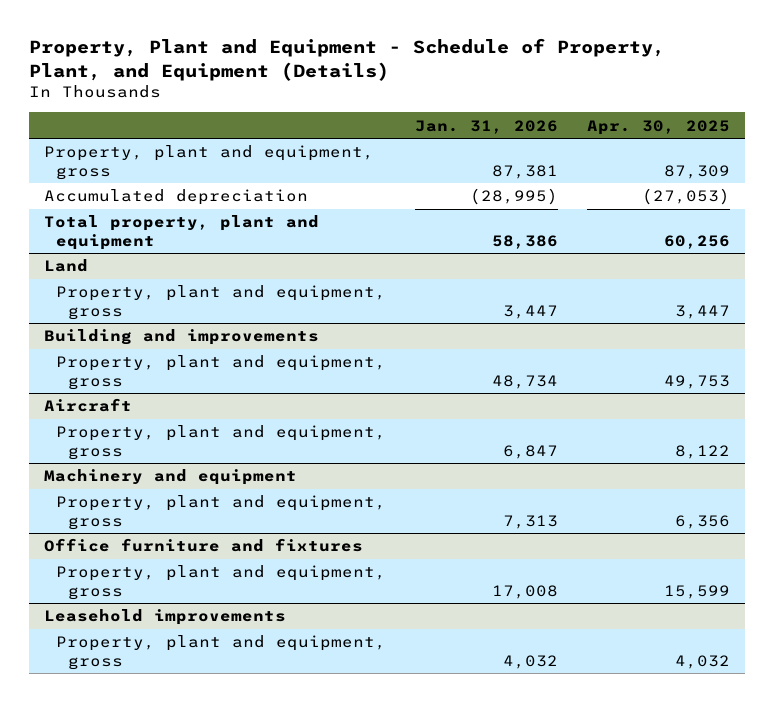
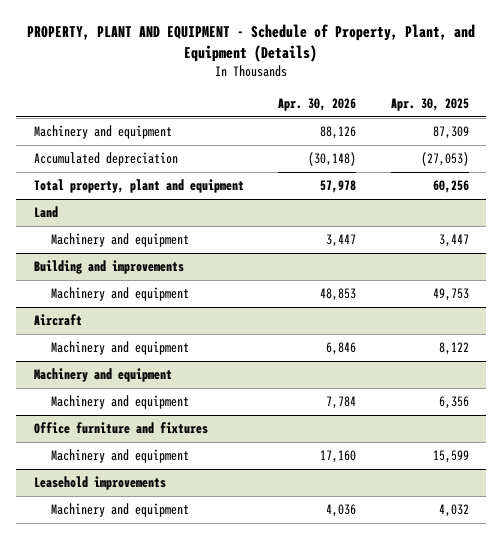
- Property, Plant and Equipment - Schedule of Property, Plant, and Equipment (Details)
+ PROPERTY, PLANT AND EQUIPMENT - Schedule of Property, Plant, and Equipment (Details)
- | Jan. 31, 2026 | Apr. 30, 2025
+ | Apr. 30, 2026 | Apr. 30, 2025
- Property, plant and equipment, gross | 87,381 | 87,309
+ Machinery and equipment | 88,126 | 87,309
@ Land
- Property, plant and equipment, gross | 3,447 | 3,447
+ Machinery and equipment | 3,447 | 3,447
@ Building and improvements
- Property, plant and equipment, gross | 48,734 | 49,753
+ Machinery and equipment | 48,853 | 49,753
@ Aircraft
- Property, plant and equipment, gross | 6,847 | 8,122
+ Machinery and equipment | 6,846 | 8,122
@ Machinery and equipment
- Property, plant and equipment, gross | 7,313 | 6,356
+ Machinery and equipment | 7,784 | 6,356
@ Office furniture and fixtures
- Property, plant and equipment, gross | 17,008 | 15,599
+ Machinery and equipment | 17,160 | 15,599
@ Leasehold improvements
- Property, plant and equipment, gross | 4,032 | 4,032
+ Machinery and equipment | 4,036 | 4,032

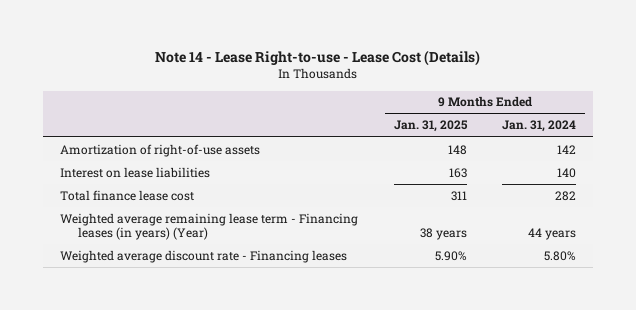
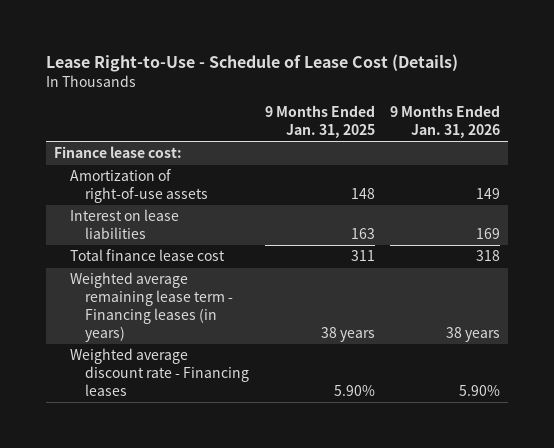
- Note 14 - Lease Right-to-use - Lease Cost (Details)
+ Lease Right-to-Use - Schedule of Lease Cost (Details)
- | 9 Months Ended Jan. 31, 2025 | 9 Months Ended Jan. 31, 2024
+ | 9 Months Ended Jan. 31, 2025 | 9 Months Ended Jan. 31, 2026
+ Finance lease cost:
- Weighted average remaining lease term - Financing leases (in years) (Year) | 38 years | 44 years
+ Weighted average remaining lease term - Financing leases (in years) | 38 years | 38 years

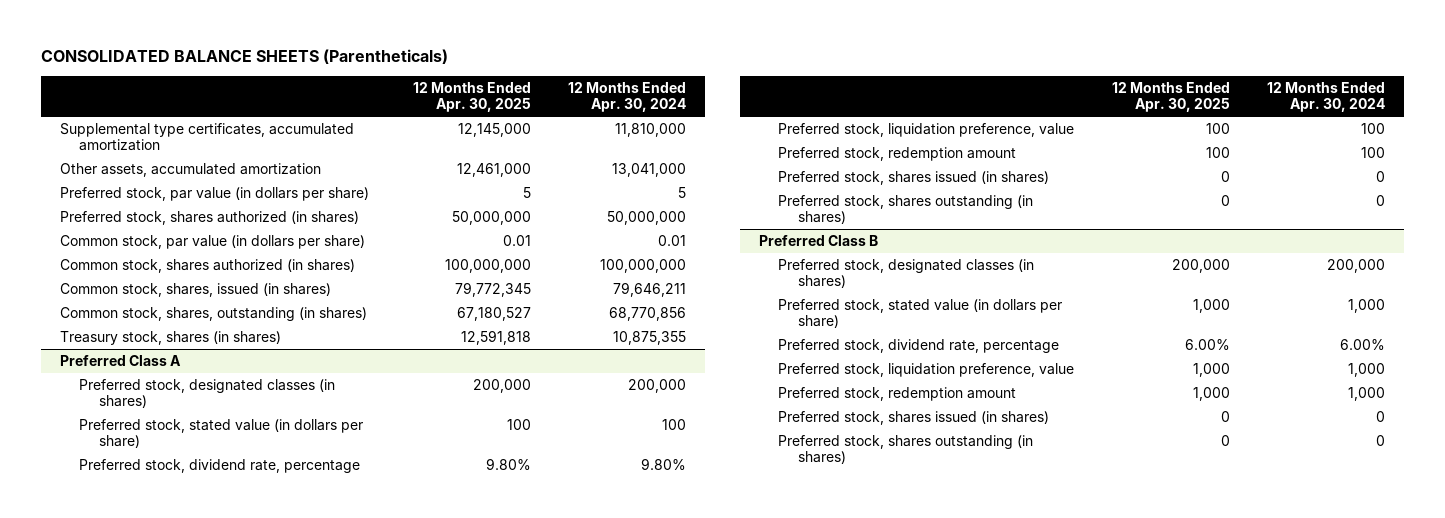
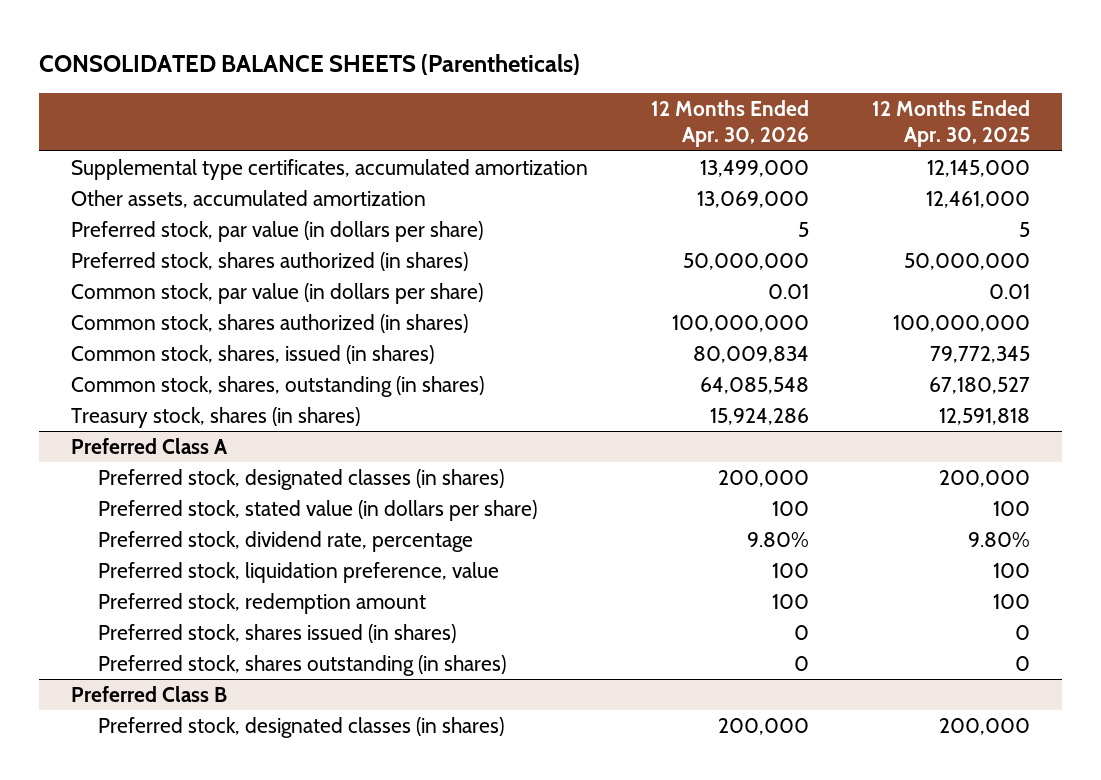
- | 12 Months Ended Apr. 30, 2025 | 12 Months Ended Apr. 30, 2024
+ | 12 Months Ended Apr. 30, 2026 | 12 Months Ended Apr. 30, 2025
@ Preferred Class B
- Preferred stock, stated value (in dollars per share) | 1,000 | 1,000
- Preferred stock, dividend rate, percentage | 6.00% | 6.00%
- Preferred stock, liquidation preference, value | 1,000 | 1,000
- Preferred stock, redemption amount | 1,000 | 1,000
- Preferred stock, shares issued (in shares) | 0 | 0
- Preferred stock, shares outstanding (in shares) | 0 | 0

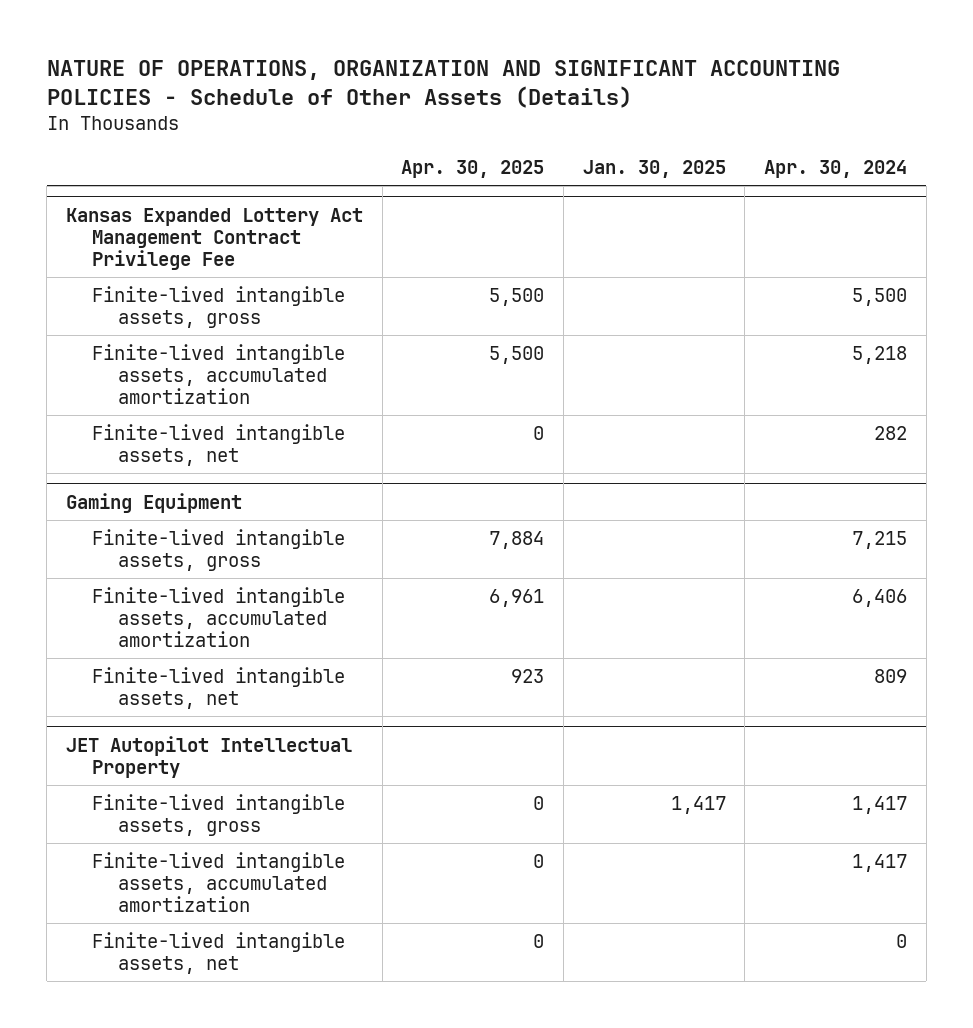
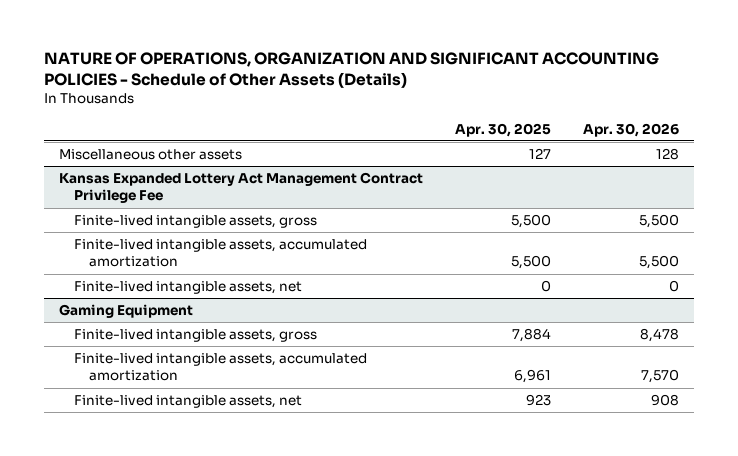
- | Apr. 30, 2025 | Jan. 30, 2025 | Apr. 30, 2024
+ | Apr. 30, 2025 | Apr. 30, 2026
+ Miscellaneous other assets | 127 | 128
- JET Autopilot Intellectual Property
- Finite-lived intangible assets, gross | 0 | 1,417 | 1,417
- Finite-lived intangible assets, accumulated amortization | 0 | | 1,417
- Finite-lived intangible assets, net | 0 | | 0

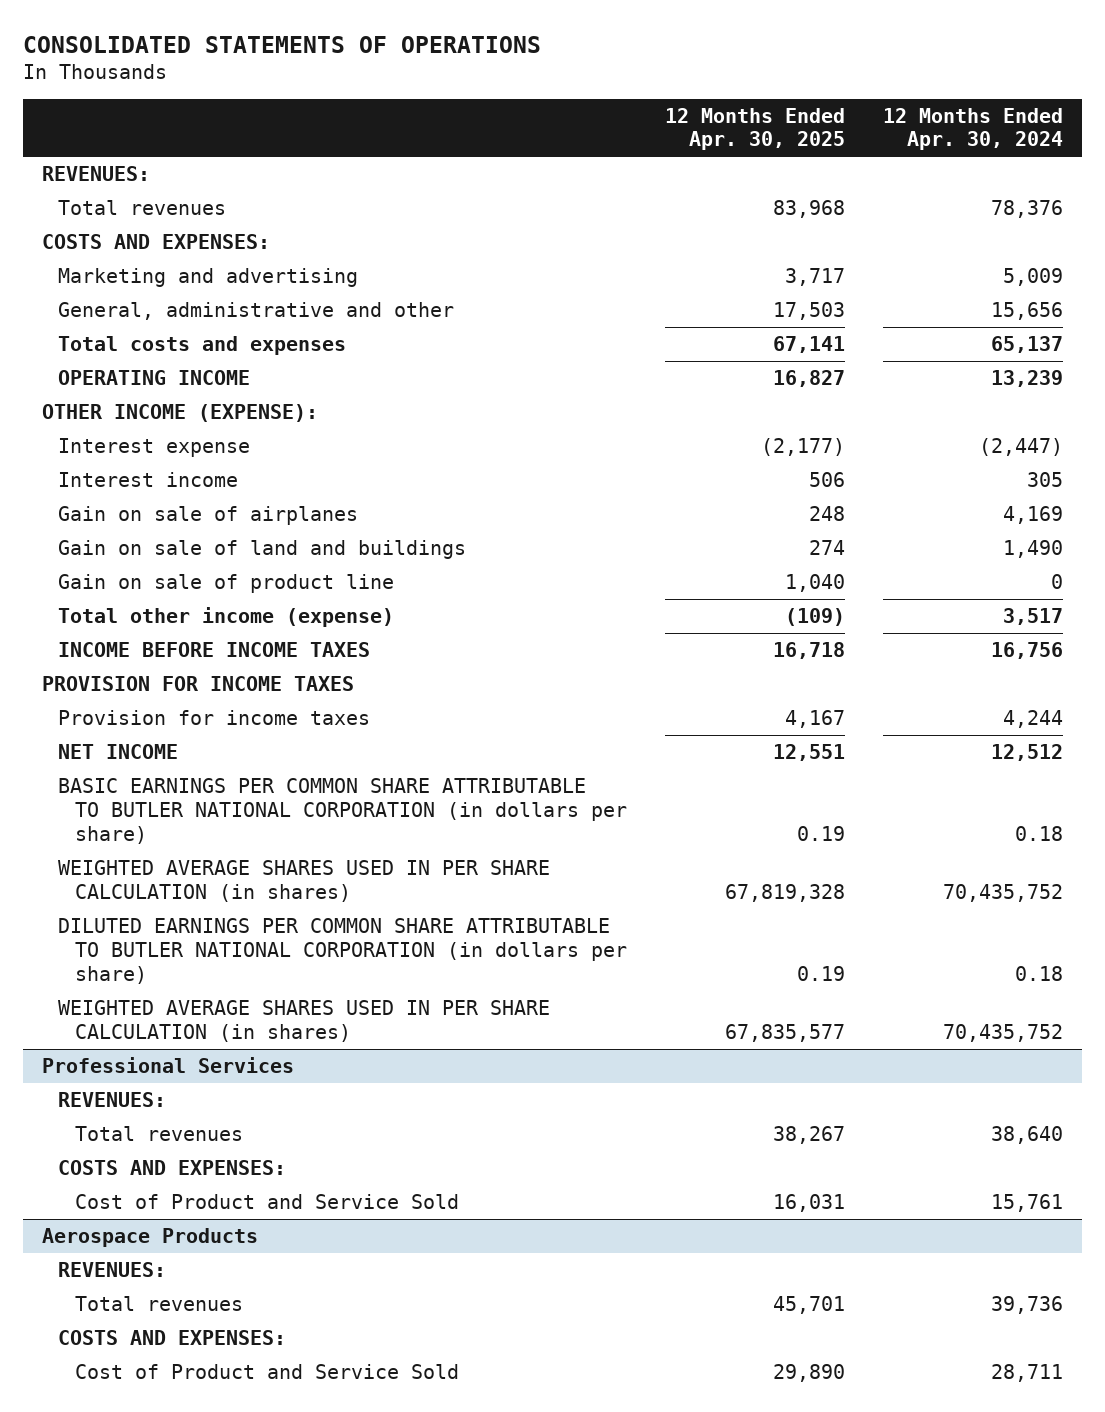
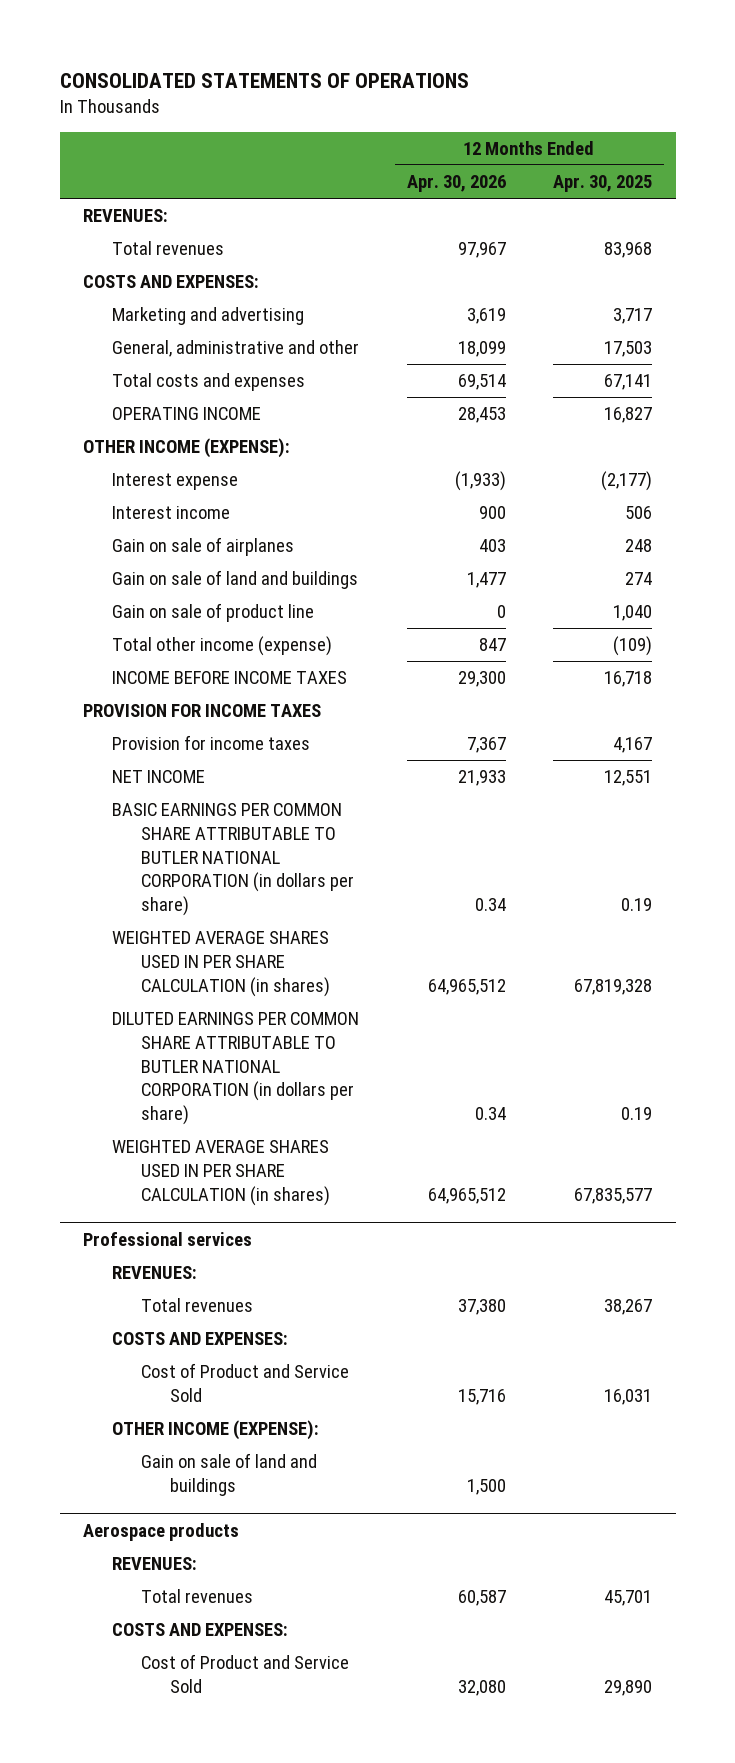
- | 12 Months Ended Apr. 30, 2025 | 12 Months Ended Apr. 30, 2024
+ | 12 Months Ended Apr. 30, 2026 | 12 Months Ended Apr. 30, 2025
- Professional Services
+ Professional services
- Aerospace Products
+ OTHER INCOME (EXPENSE):
+ Gain on sale of land and buildings | 1,500 |
+ Aerospace products

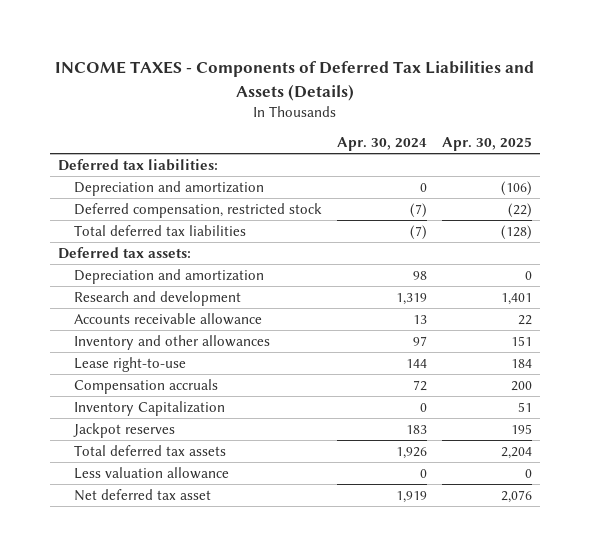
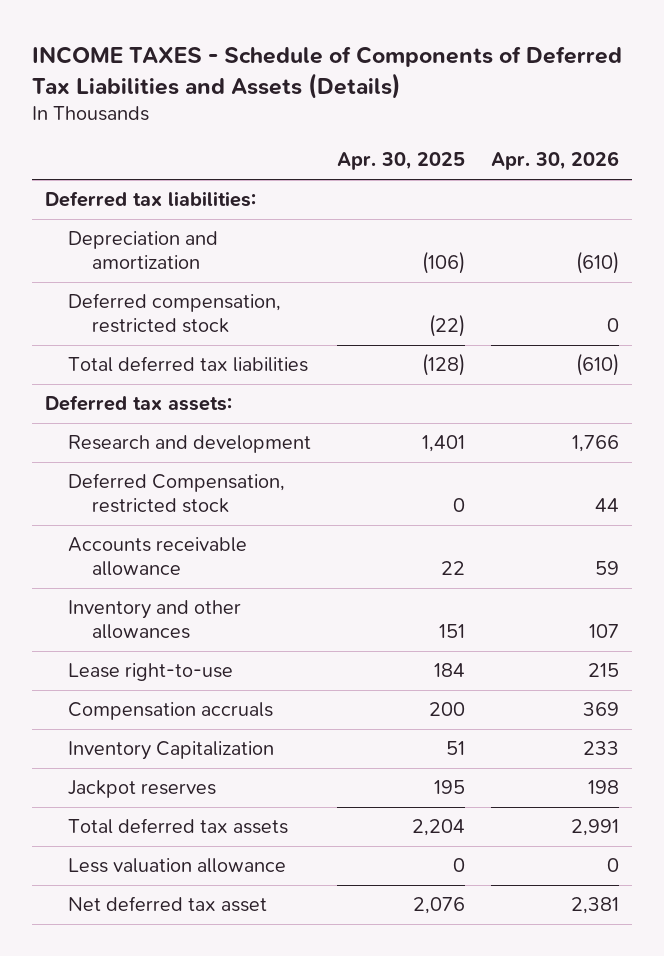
- INCOME TAXES - Components of Deferred Tax Liabilities and Assets (Details)
+ INCOME TAXES - Schedule of Components of Deferred Tax Liabilities and Assets (Details)
- | Apr. 30, 2024 | Apr. 30, 2025
+ | Apr. 30, 2025 | Apr. 30, 2026
- Depreciation and amortization | 98 | 0
+ Deferred Compensation, restricted stock | 0 | 44

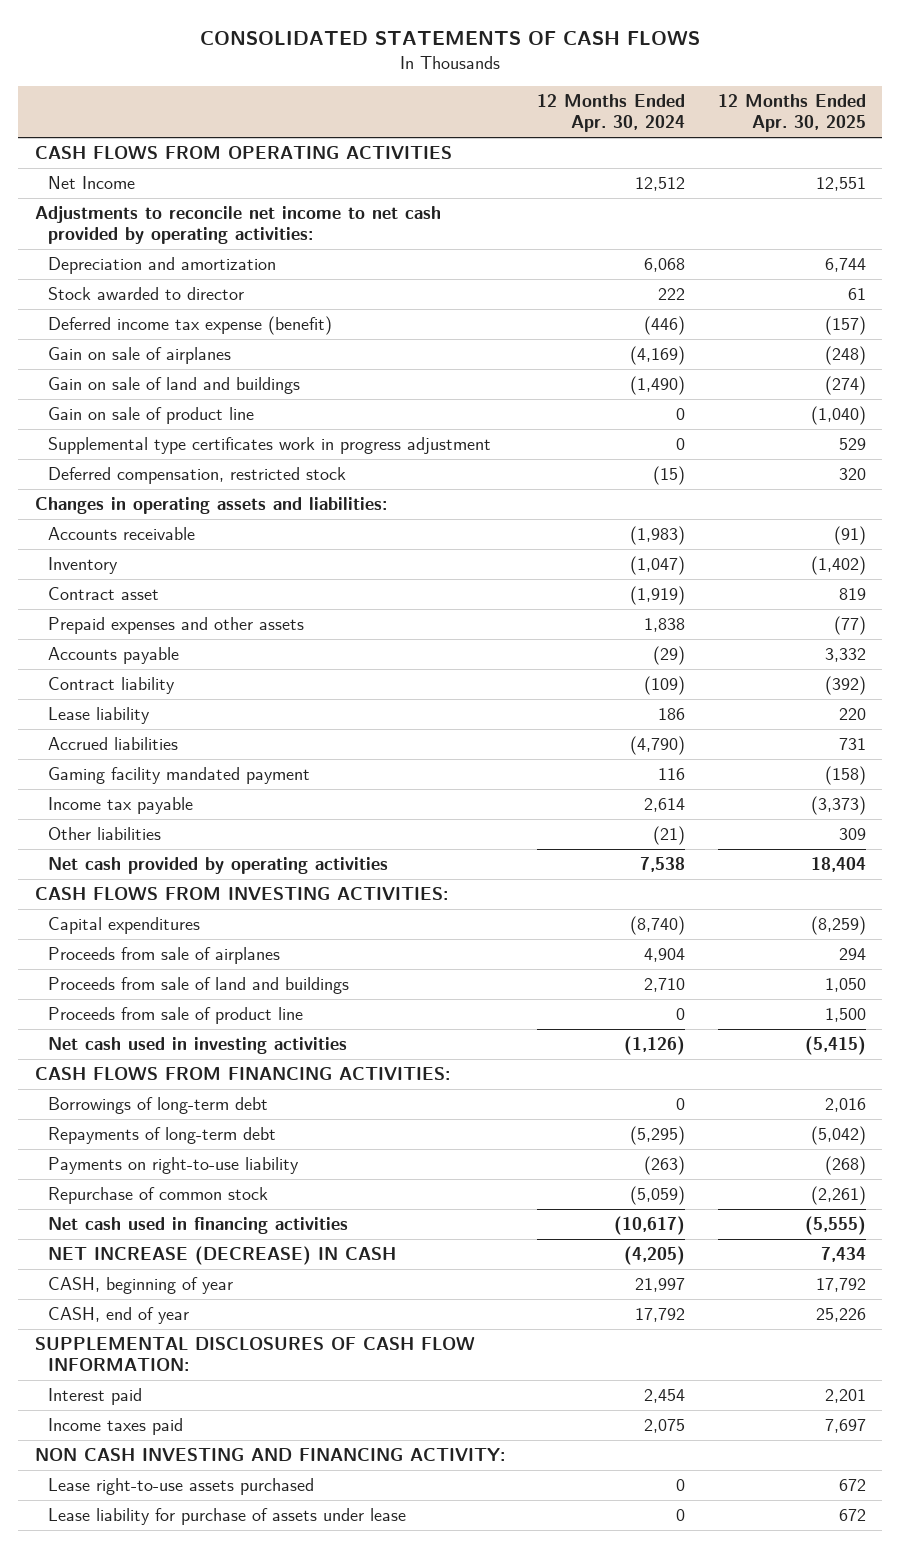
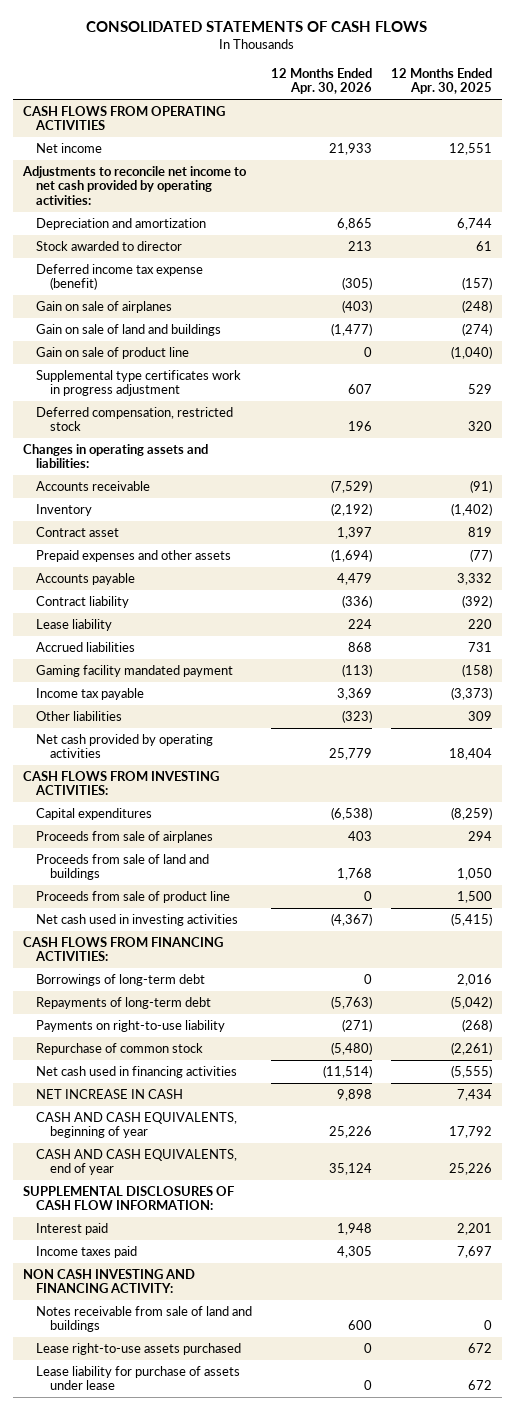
- | 12 Months Ended Apr. 30, 2024 | 12 Months Ended Apr. 30, 2025
+ | 12 Months Ended Apr. 30, 2026 | 12 Months Ended Apr. 30, 2025
- Net Income | 12,512 | 12,551
+ Net income | 21,933 | 12,551
- NET INCREASE (DECREASE) IN CASH | (4,205) | 7,434
- CASH, beginning of year | 21,997 | 17,792
- CASH, end of year | 17,792 | 25,226
+ NET INCREASE IN CASH | 9,898 | 7,434
+ CASH AND CASH EQUIVALENTS, beginning of year | 25,226 | 17,792
+ CASH AND CASH EQUIVALENTS, end of year | 35,124 | 25,226
+ Notes receivable from sale of land and buildings | 600 | 0

